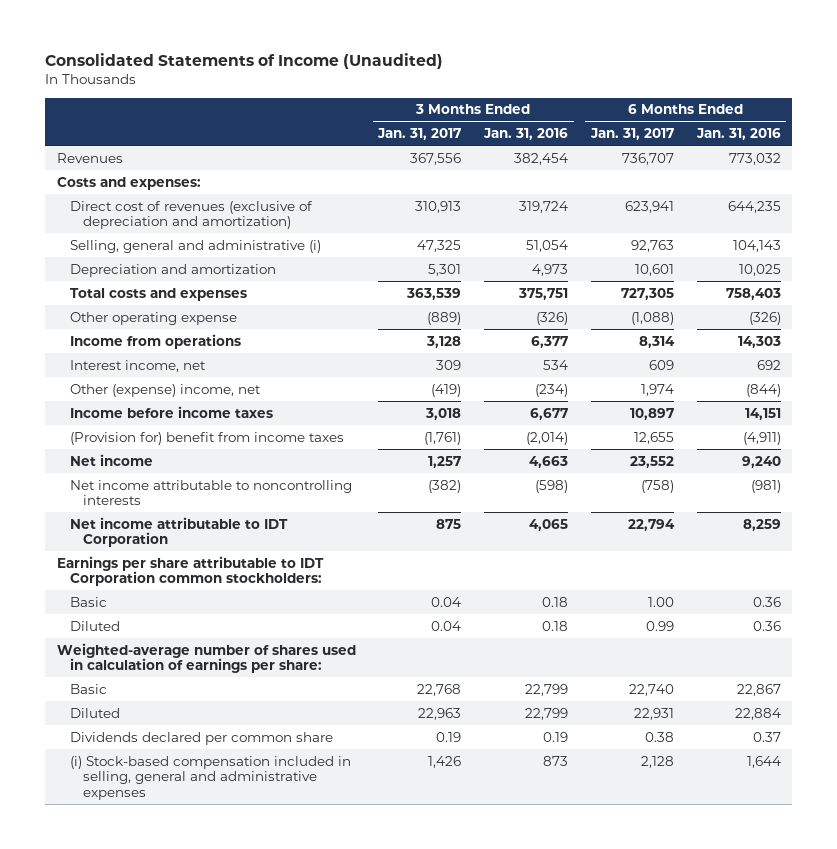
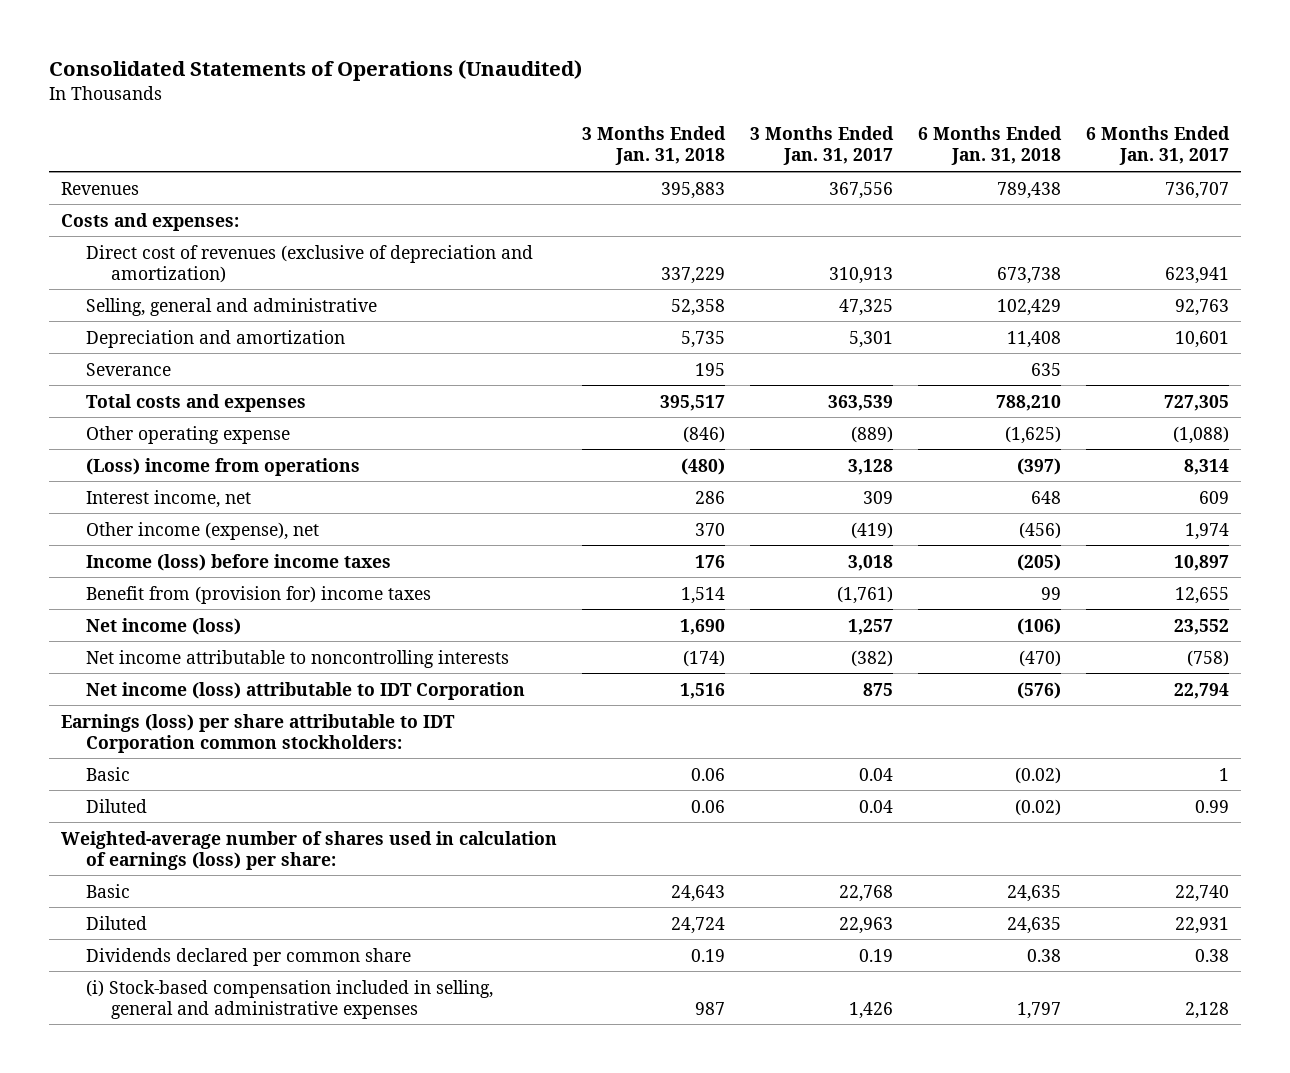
- Consolidated Statements of Income (Unaudited)
+ Consolidated Statements of Operations (Unaudited)
- | 3 Months Ended Jan. 31, 2017 | 3 Months Ended Jan. 31, 2016 | 6 Months Ended Jan. 31, 2017 | 6 Months Ended Jan. 31, 2016
+ | 3 Months Ended Jan. 31, 2018 | 3 Months Ended Jan. 31, 2017 | 6 Months Ended Jan. 31, 2018 | 6 Months Ended Jan. 31, 2017
- Selling, general and administrative (i) | 47,325 | 51,054 | 92,763 | 104,143
+ Selling, general and administrative | 52,358 | 47,325 | 102,429 | 92,763
+ Severance | 195 | | 635 |
- Income from operations | 3,128 | 6,377 | 8,314 | 14,303
+ (Loss) income from operations | (480) | 3,128 | (397) | 8,314
- Other (expense) income, net | (419) | (234) | 1,974 | (844)
- Income before income taxes | 3,018 | 6,677 | 10,897 | 14,151
- (Provision for) benefit from income taxes | (1,761) | (2,014) | 12,655 | (4,911)
- Net income | 1,257 | 4,663 | 23,552 | 9,240
+ Other income (expense), net | 370 | (419) | (456) | 1,974
+ Income (loss) before income taxes | 176 | 3,018 | (205) | 10,897
+ Benefit from (provision for) income taxes | 1,514 | (1,761) | 99 | 12,655
+ Net income (loss) | 1,690 | 1,257 | (106) | 23,552
- Net income attributable to IDT Corporation | 875 | 4,065 | 22,794 | 8,259
- Earnings per share attributable to IDT Corporation common stockholders:
- Basic | 0.04 | 0.18 | 1.00 | 0.36
+ Net income (loss) attributable to IDT Corporation | 1,516 | 875 | (576) | 22,794
+ Earnings (loss) per share attributable to IDT Corporation common stockholders:
+ Basic | 0.06 | 0.04 | (0.02) | 1
- Weighted-average number of shares used in calculation of earnings per share:
+ Weighted-average number of shares used in calculation of earnings (loss) per share:

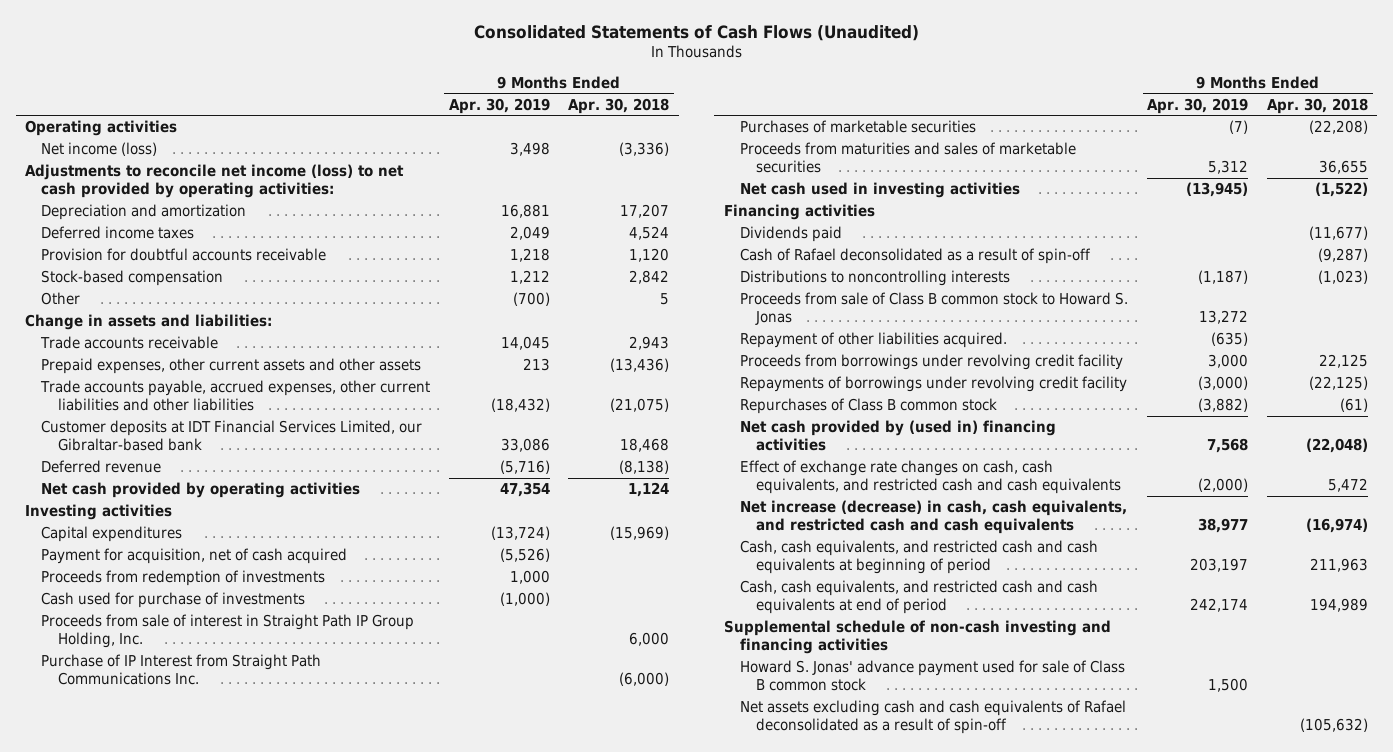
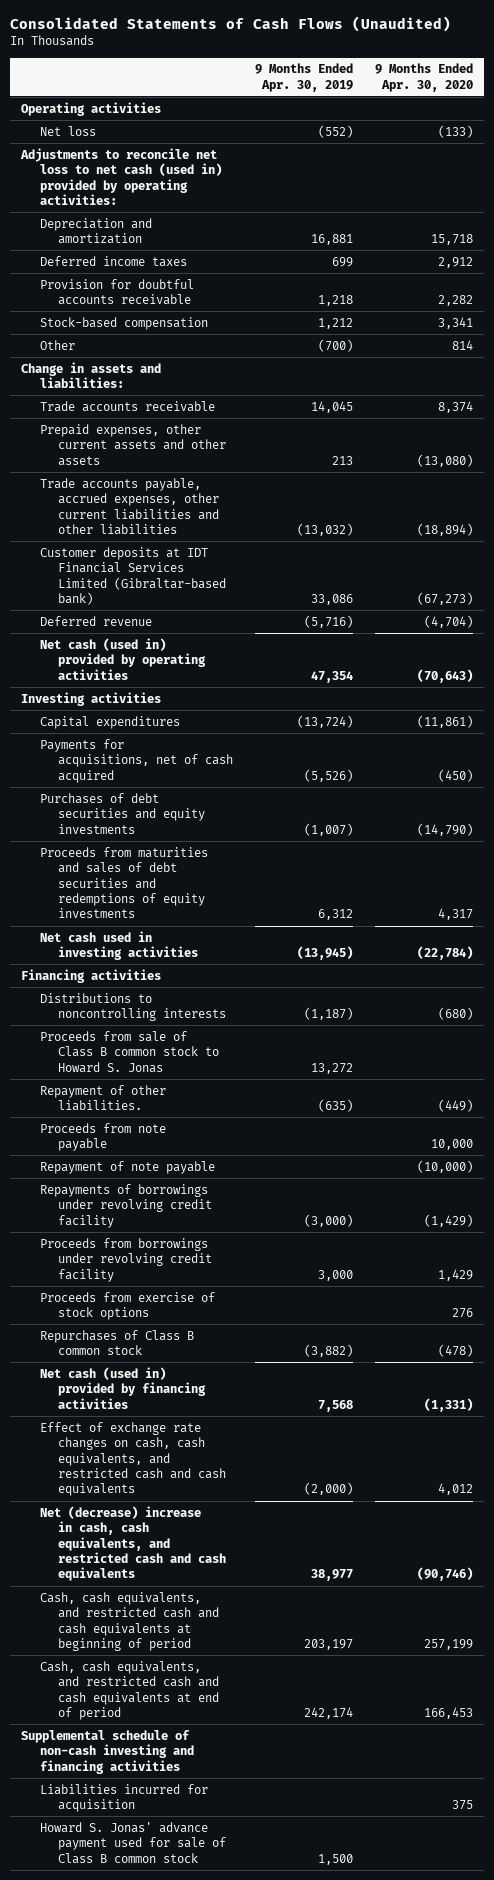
- | 9 Months Ended Apr. 30, 2019 | 9 Months Ended Apr. 30, 2018
+ | 9 Months Ended Apr. 30, 2019 | 9 Months Ended Apr. 30, 2020
- Net income (loss) | 3,498 | (3,336)
- Adjustments to reconcile net income (loss) to net cash provided by operating activities:
+ Net loss | (552) | (133)
+ Adjustments to reconcile net loss to net cash (used in) provided by operating activities:
- Deferred income taxes | 2,049 | 4,524
+ Deferred income taxes | 699 | 2,912
- Trade accounts payable, accrued expenses, other current liabilities and other liabilities | (18,432) | (21,075)
- Customer deposits at IDT Financial Services Limited, our Gibraltar-based bank | 33,086 | 18,468
+ Trade accounts payable, accrued expenses, other current liabilities and other liabilities | (13,032) | (18,894)
+ Customer deposits at IDT Financial Services Limited (Gibraltar-based bank) | 33,086 | (67,273)
- Net cash provided by operating activities | 47,354 | 1,124
+ Net cash (used in) provided by operating activities | 47,354 | (70,643)
- Payment for acquisition, net of cash acquired | (5,526) |
- Proceeds from redemption of investments | 1,000 |
- Cash used for purchase of investments | (1,000) |
- Proceeds from sale of interest in Straight Path IP Group Holding, Inc. | | 6,000
- Purchase of IP Interest from Straight Path Communications Inc. | | (6,000)
- Purchases of marketable securities | (7) | (22,208)
- Proceeds from maturities and sales of marketable securities | 5,312 | 36,655
+ Payments for acquisitions, net of cash acquired | (5,526) | (450)
+ Purchases of debt securities and equity investments | (1,007) | (14,790)
+ Proceeds from maturities and sales of debt securities and redemptions of equity investments | 6,312 | 4,317
- Dividends paid | | (11,677)
- Cash of Rafael deconsolidated as a result of spin-off | | (9,287)
- Repayment of other liabilities acquired. | (635) |
+ Repayment of other liabilities. | (635) | (449)
+ Proceeds from note payable | | 10,000
+ Repayment of note payable | | (10,000)
moved down: Proceeds from borrowings under revolving credit facility | 3,000 | 1,429
+ Proceeds from exercise of stock options | | 276
- Net cash provided by (used in) financing activities | 7,568 | (22,048)
+ Net cash (used in) provided by financing activities | 7,568 | (1,331)
- Net increase (decrease) in cash, cash equivalents, and restricted cash and cash equivalents | 38,977 | (16,974)
+ Net (decrease) increase in cash, cash equivalents, and restricted cash and cash equivalents | 38,977 | (90,746)
+ Liabilities incurred for acquisition | | 375
- Net assets excluding cash and cash equivalents of Rafael deconsolidated as a result of spin-off | | (105,632)

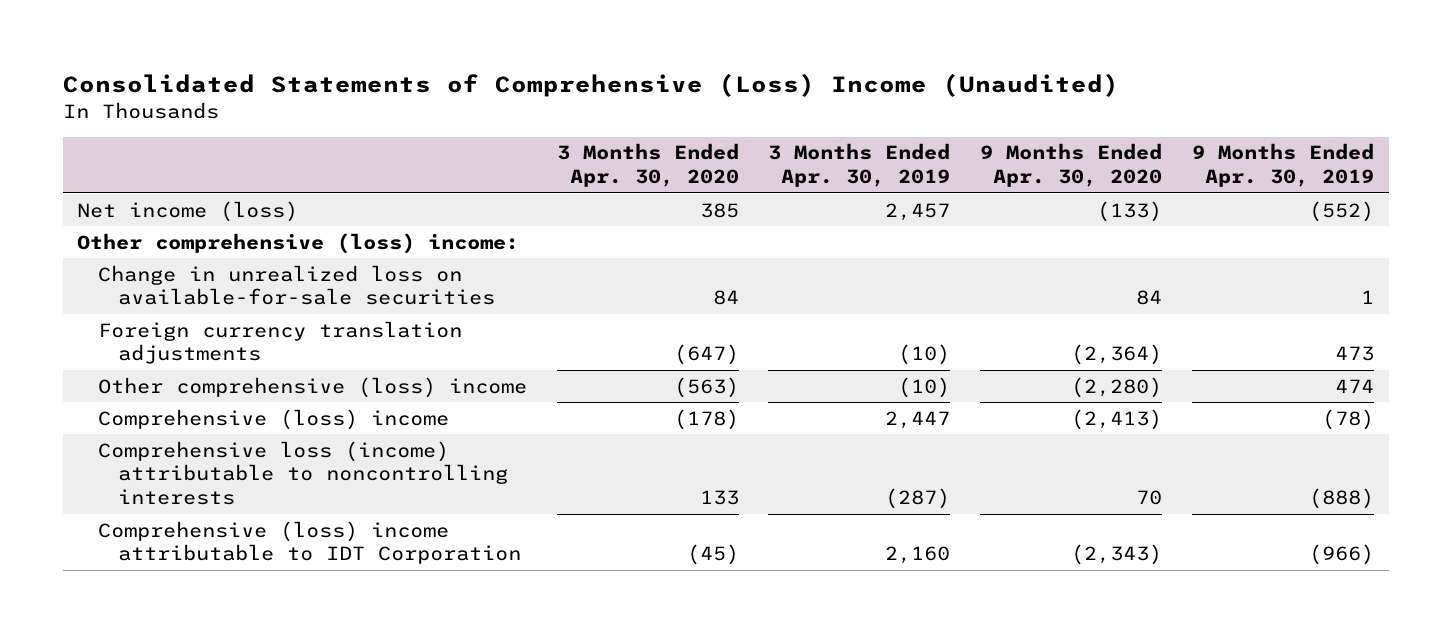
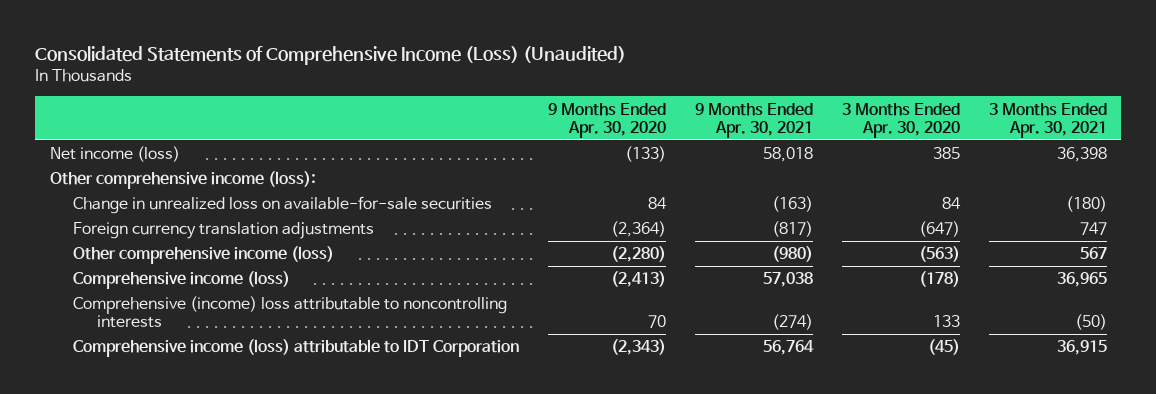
- Consolidated Statements of Comprehensive (Loss) Income (Unaudited)
+ Consolidated Statements of Comprehensive Income (Loss) (Unaudited)
- | 3 Months Ended Apr. 30, 2020 | 3 Months Ended Apr. 30, 2019 | 9 Months Ended Apr. 30, 2020 | 9 Months Ended Apr. 30, 2019
+ | 9 Months Ended Apr. 30, 2020 | 9 Months Ended Apr. 30, 2021 | 3 Months Ended Apr. 30, 2020 | 3 Months Ended Apr. 30, 2021
- Other comprehensive (loss) income:
+ Other comprehensive income (loss):
- Other comprehensive (loss) income | (563) | (10) | (2,280) | 474
- Comprehensive (loss) income | (178) | 2,447 | (2,413) | (78)
- Comprehensive loss (income) attributable to noncontrolling interests | 133 | (287) | 70 | (888)
- Comprehensive (loss) income attributable to IDT Corporation | (45) | 2,160 | (2,343) | (966)
+ Other comprehensive income (loss) | (2,280) | (980) | (563) | 567
+ Comprehensive income (loss) | (2,413) | 57,038 | (178) | 36,965
+ Comprehensive (income) loss attributable to noncontrolling interests | 70 | (274) | 133 | (50)
+ Comprehensive income (loss) attributable to IDT Corporation | (2,343) | 56,764 | (45) | 36,915

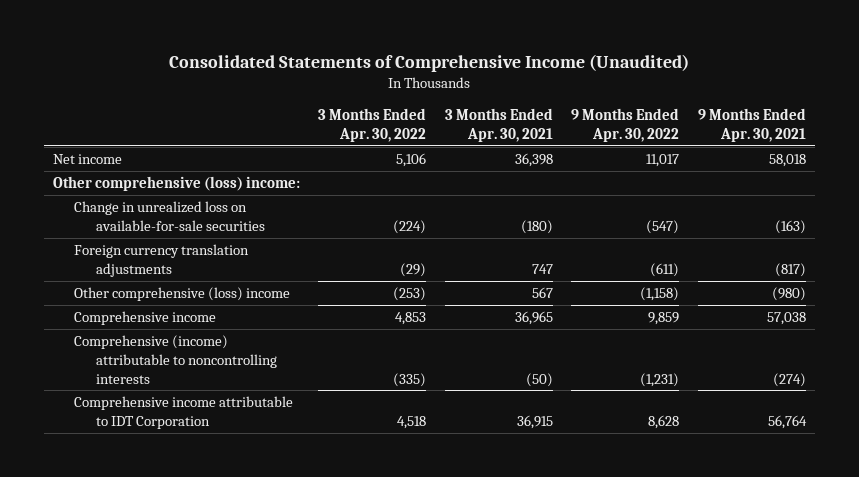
- Consolidated Statements of Comprehensive Income (Loss) (Unaudited)
+ Consolidated Statements of Comprehensive Income (Unaudited)
- | 9 Months Ended Apr. 30, 2020 | 9 Months Ended Apr. 30, 2021 | 3 Months Ended Apr. 30, 2020 | 3 Months Ended Apr. 30, 2021
+ | 3 Months Ended Apr. 30, 2022 | 3 Months Ended Apr. 30, 2021 | 9 Months Ended Apr. 30, 2022 | 9 Months Ended Apr. 30, 2021
- Net income (loss) | (133) | 58,018 | 385 | 36,398
- Other comprehensive income (loss):
+ Net income | 5,106 | 36,398 | 11,017 | 58,018
+ Other comprehensive (loss) income:
- Other comprehensive income (loss) | (2,280) | (980) | (563) | 567
- Comprehensive income (loss) | (2,413) | 57,038 | (178) | 36,965
- Comprehensive (income) loss attributable to noncontrolling interests | 70 | (274) | 133 | (50)
- Comprehensive income (loss) attributable to IDT Corporation | (2,343) | 56,764 | (45) | 36,915
+ Other comprehensive (loss) income | (253) | 567 | (1,158) | (980)
+ Comprehensive income | 4,853 | 36,965 | 9,859 | 57,038
+ Comprehensive (income) attributable to noncontrolling interests | (335) | (50) | (1,231) | (274)
+ Comprehensive income attributable to IDT Corporation | 4,518 | 36,915 | 8,628 | 56,764

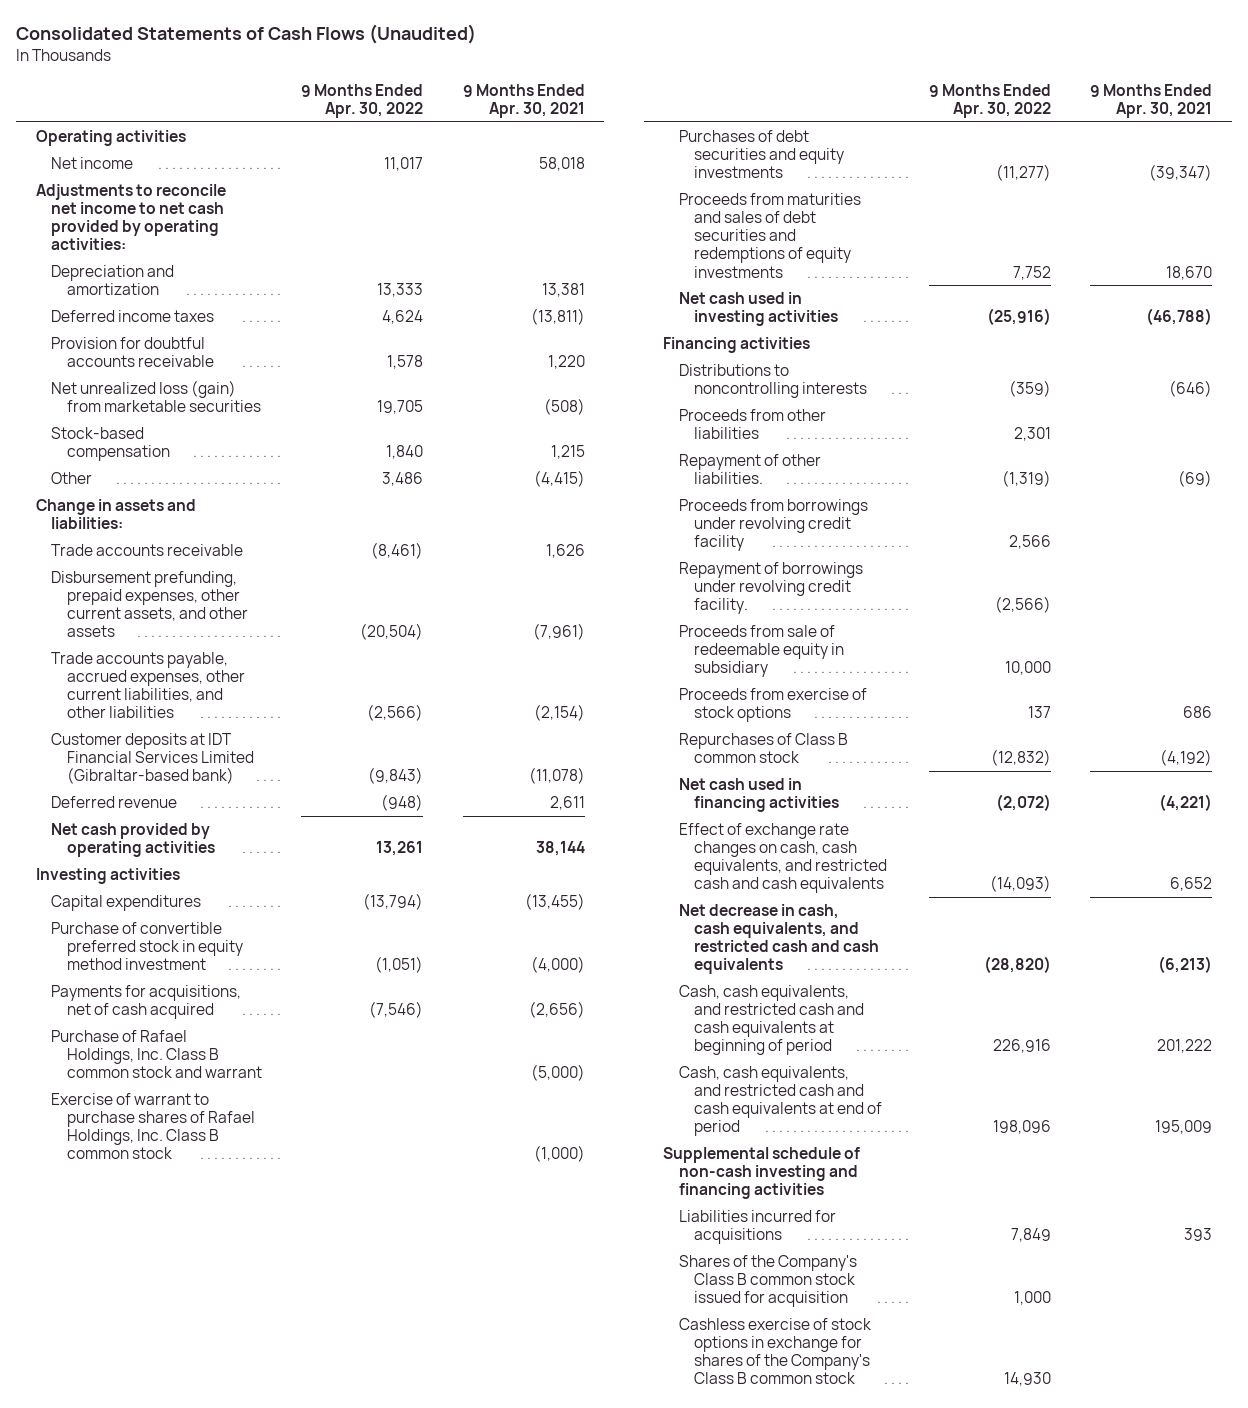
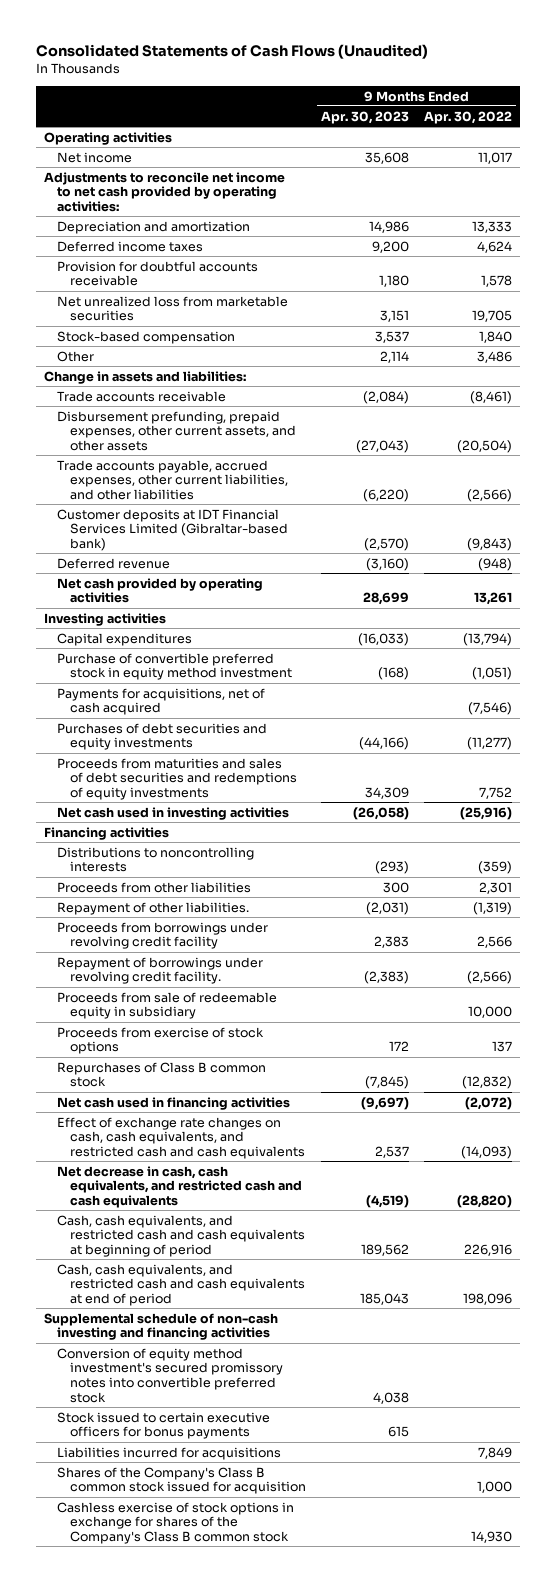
- | 9 Months Ended Apr. 30, 2022 | 9 Months Ended Apr. 30, 2021
+ | 9 Months Ended Apr. 30, 2023 | 9 Months Ended Apr. 30, 2022
- Net unrealized loss (gain) from marketable securities | 19,705 | (508)
+ Net unrealized loss from marketable securities | 3,151 | 19,705
- Purchase of Rafael Holdings, Inc. Class B common stock and warrant | | (5,000)
- Exercise of warrant to purchase shares of Rafael Holdings, Inc. Class B common stock | | (1,000)
+ Conversion of equity method investment's secured promissory notes into convertible preferred stock | 4,038 |
+ Stock issued to certain executive officers for bonus payments | 615 |

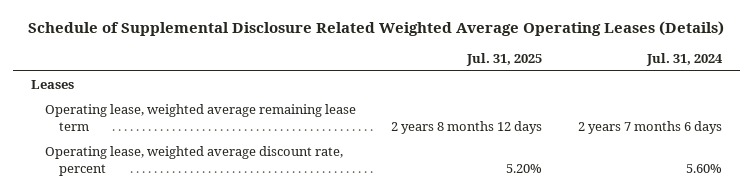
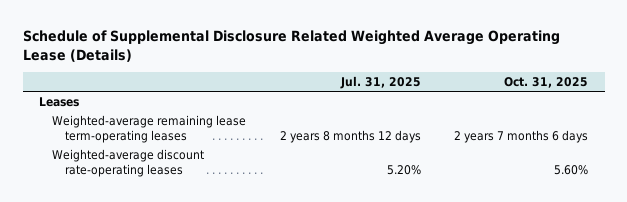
- Schedule of Supplemental Disclosure Related Weighted Average Operating Leases (Details)
+ Schedule of Supplemental Disclosure Related Weighted Average Operating Lease (Details)
- | Jul. 31, 2025 | Jul. 31, 2024
+ | Jul. 31, 2025 | Oct. 31, 2025
- Operating lease, weighted average remaining lease term | 2 years 8 months 12 days | 2 years 7 months 6 days
- Operating lease, weighted average discount rate, percent | 5.20% | 5.60%
+ Weighted-average remaining lease term-operating leases | 2 years 8 months 12 days | 2 years 7 months 6 days
+ Weighted-average discount rate-operating leases | 5.20% | 5.60%

